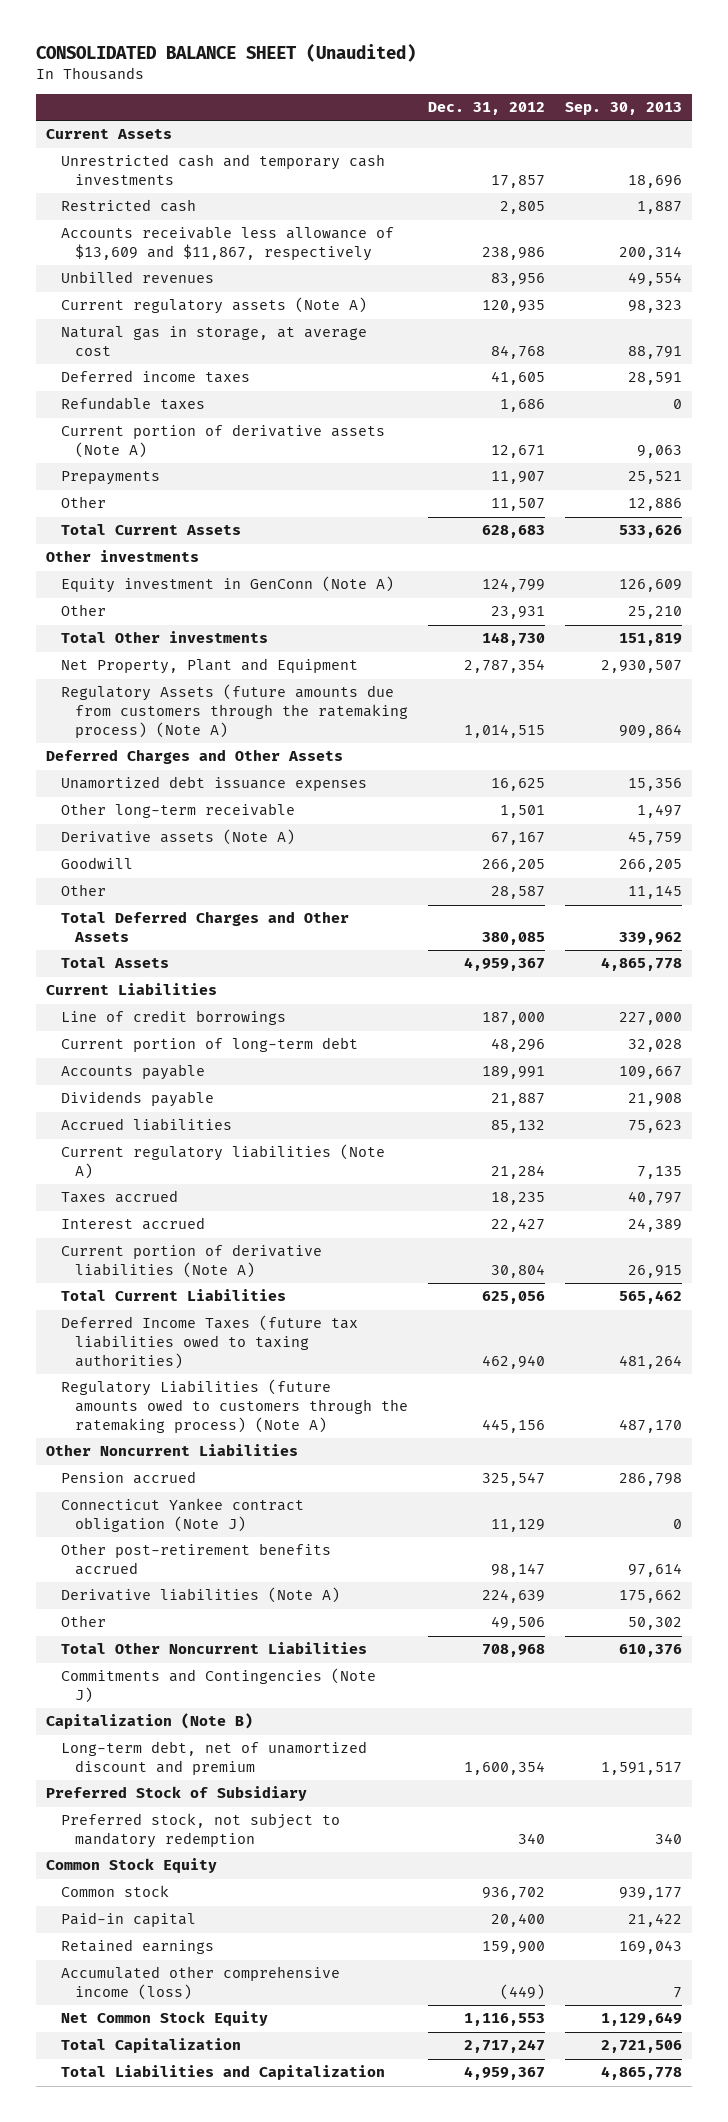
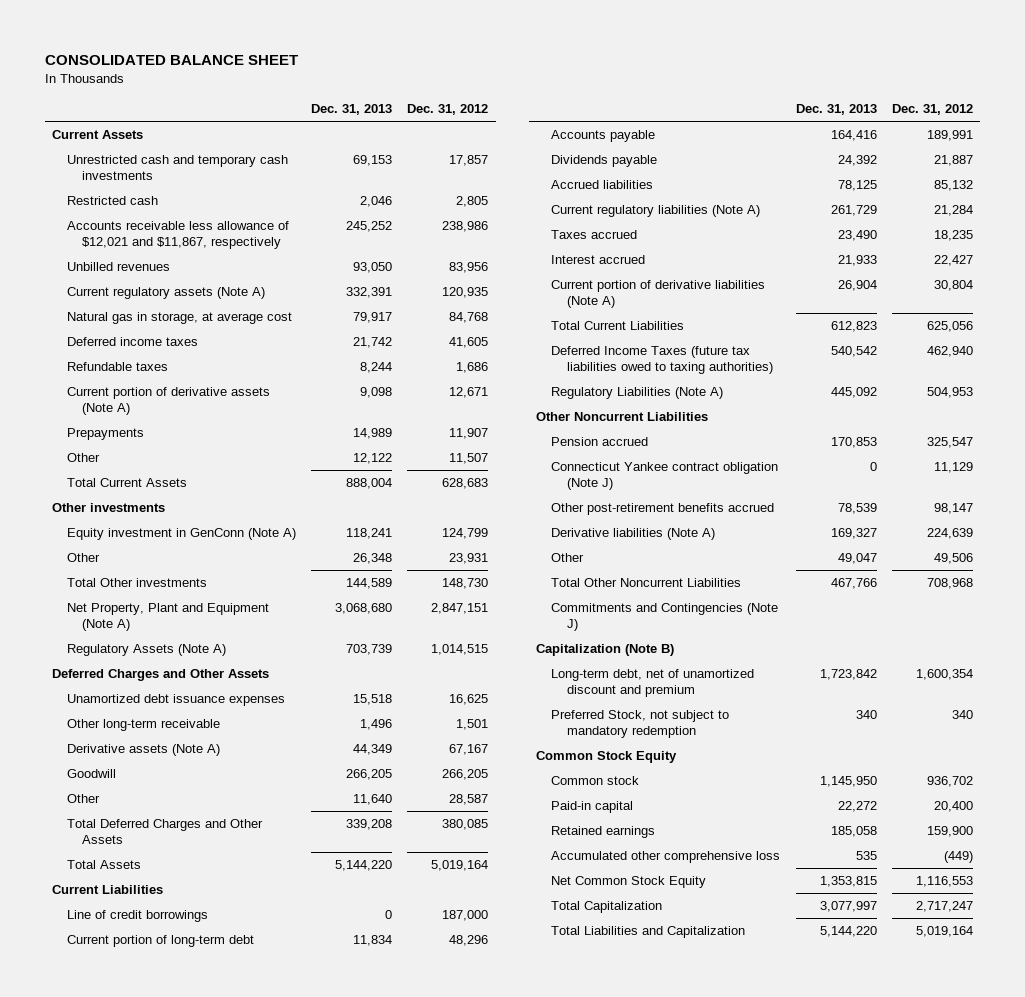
- CONSOLIDATED BALANCE SHEET (Unaudited)
+ CONSOLIDATED BALANCE SHEET
- | Dec. 31, 2012 | Sep. 30, 2013
+ | Dec. 31, 2013 | Dec. 31, 2012
- Accounts receivable less allowance of $13,609 and $11,867, respectively | 238,986 | 200,314
+ Accounts receivable less allowance of $12,021 and $11,867, respectively | 245,252 | 238,986
- Net Property, Plant and Equipment | 2,787,354 | 2,930,507
- Regulatory Assets (future amounts due from customers through the ratemaking process) (Note A) | 1,014,515 | 909,864
+ Net Property, Plant and Equipment (Note A) | 3,068,680 | 2,847,151
+ Regulatory Assets (Note A) | 703,739 | 1,014,515
- Total Assets | 4,959,367 | 4,865,778
+ Total Assets | 5,144,220 | 5,019,164
- Regulatory Liabilities (future amounts owed to customers through the ratemaking process) (Note A) | 445,156 | 487,170
+ Regulatory Liabilities (Note A) | 445,092 | 504,953
- Preferred Stock of Subsidiary
- Preferred stock, not subject to mandatory redemption | 340 | 340
+ Preferred Stock, not subject to mandatory redemption | 340 | 340
- Accumulated other comprehensive income (loss) | (449) | 7
+ Accumulated other comprehensive loss | 535 | (449)
- Total Liabilities and Capitalization | 4,959,367 | 4,865,778
+ Total Liabilities and Capitalization | 5,144,220 | 5,019,164

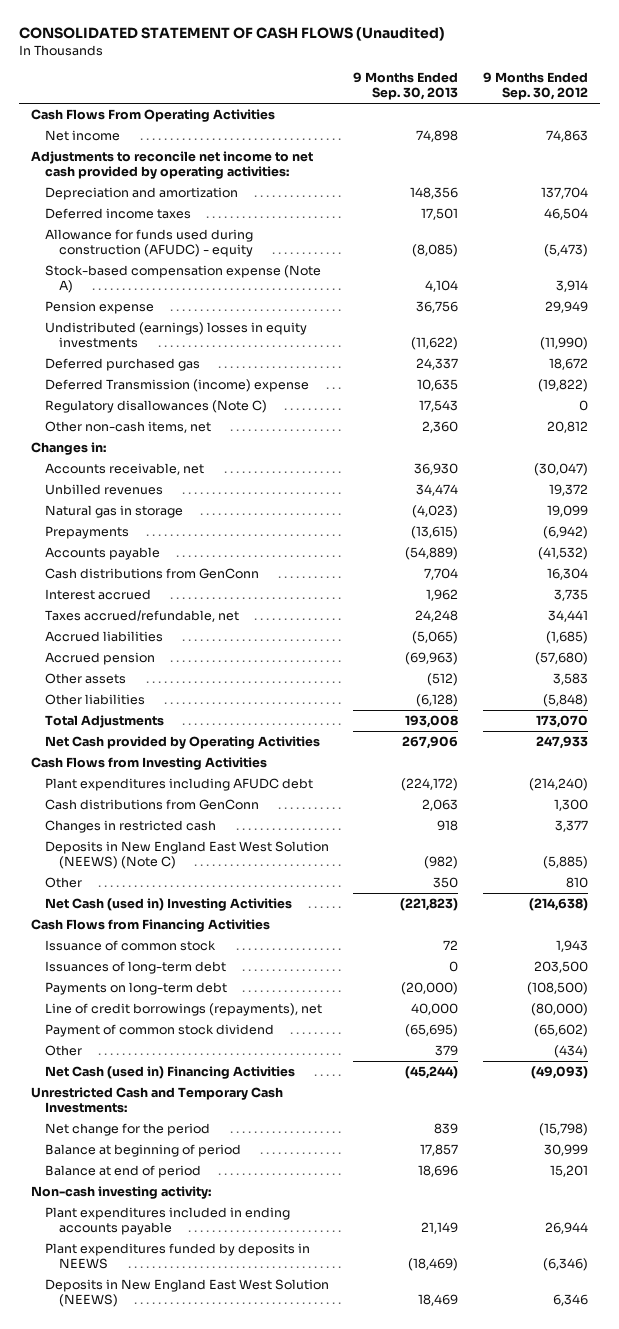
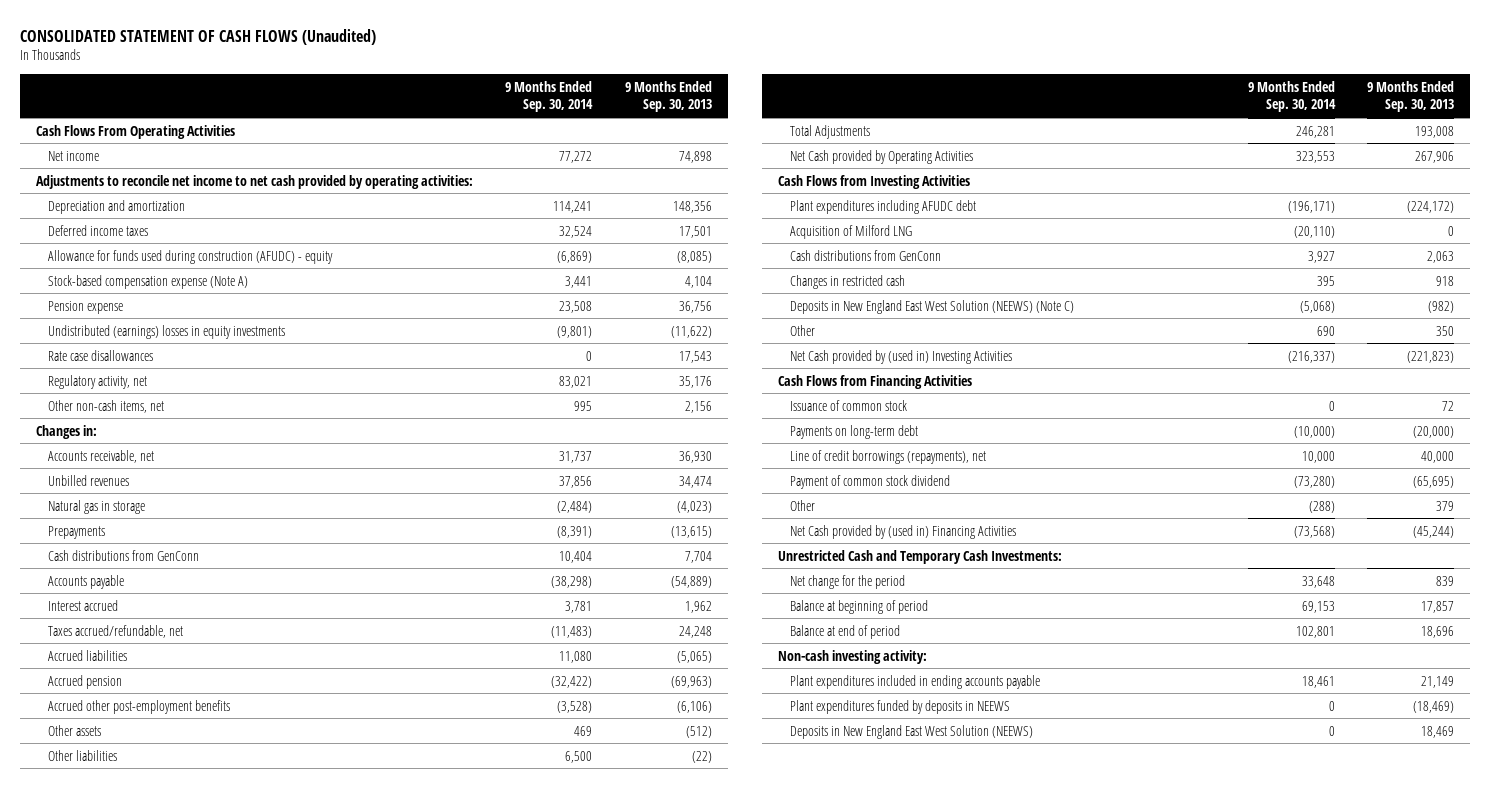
- | 9 Months Ended Sep. 30, 2013 | 9 Months Ended Sep. 30, 2012
+ | 9 Months Ended Sep. 30, 2014 | 9 Months Ended Sep. 30, 2013
- Deferred purchased gas | 24,337 | 18,672
- Deferred Transmission (income) expense | 10,635 | (19,822)
- Regulatory disallowances (Note C) | 17,543 | 0
- Other non-cash items, net | 2,360 | 20,812
+ Rate case disallowances | 0 | 17,543
+ Regulatory activity, net | 83,021 | 35,176
+ Other non-cash items, net | 995 | 2,156
moved down: Accounts payable | (38,298) | (54,889)
+ Accrued other post-employment benefits | (3,528) | (6,106)
- Other liabilities | (6,128) | (5,848)
+ Other liabilities | 6,500 | (22)
+ Acquisition of Milford LNG | (20,110) | 0
- Net Cash (used in) Investing Activities | (221,823) | (214,638)
+ Net Cash provided by (used in) Investing Activities | (216,337) | (221,823)
- Issuances of long-term debt | 0 | 203,500
- Net Cash (used in) Financing Activities | (45,244) | (49,093)
+ Net Cash provided by (used in) Financing Activities | (73,568) | (45,244)

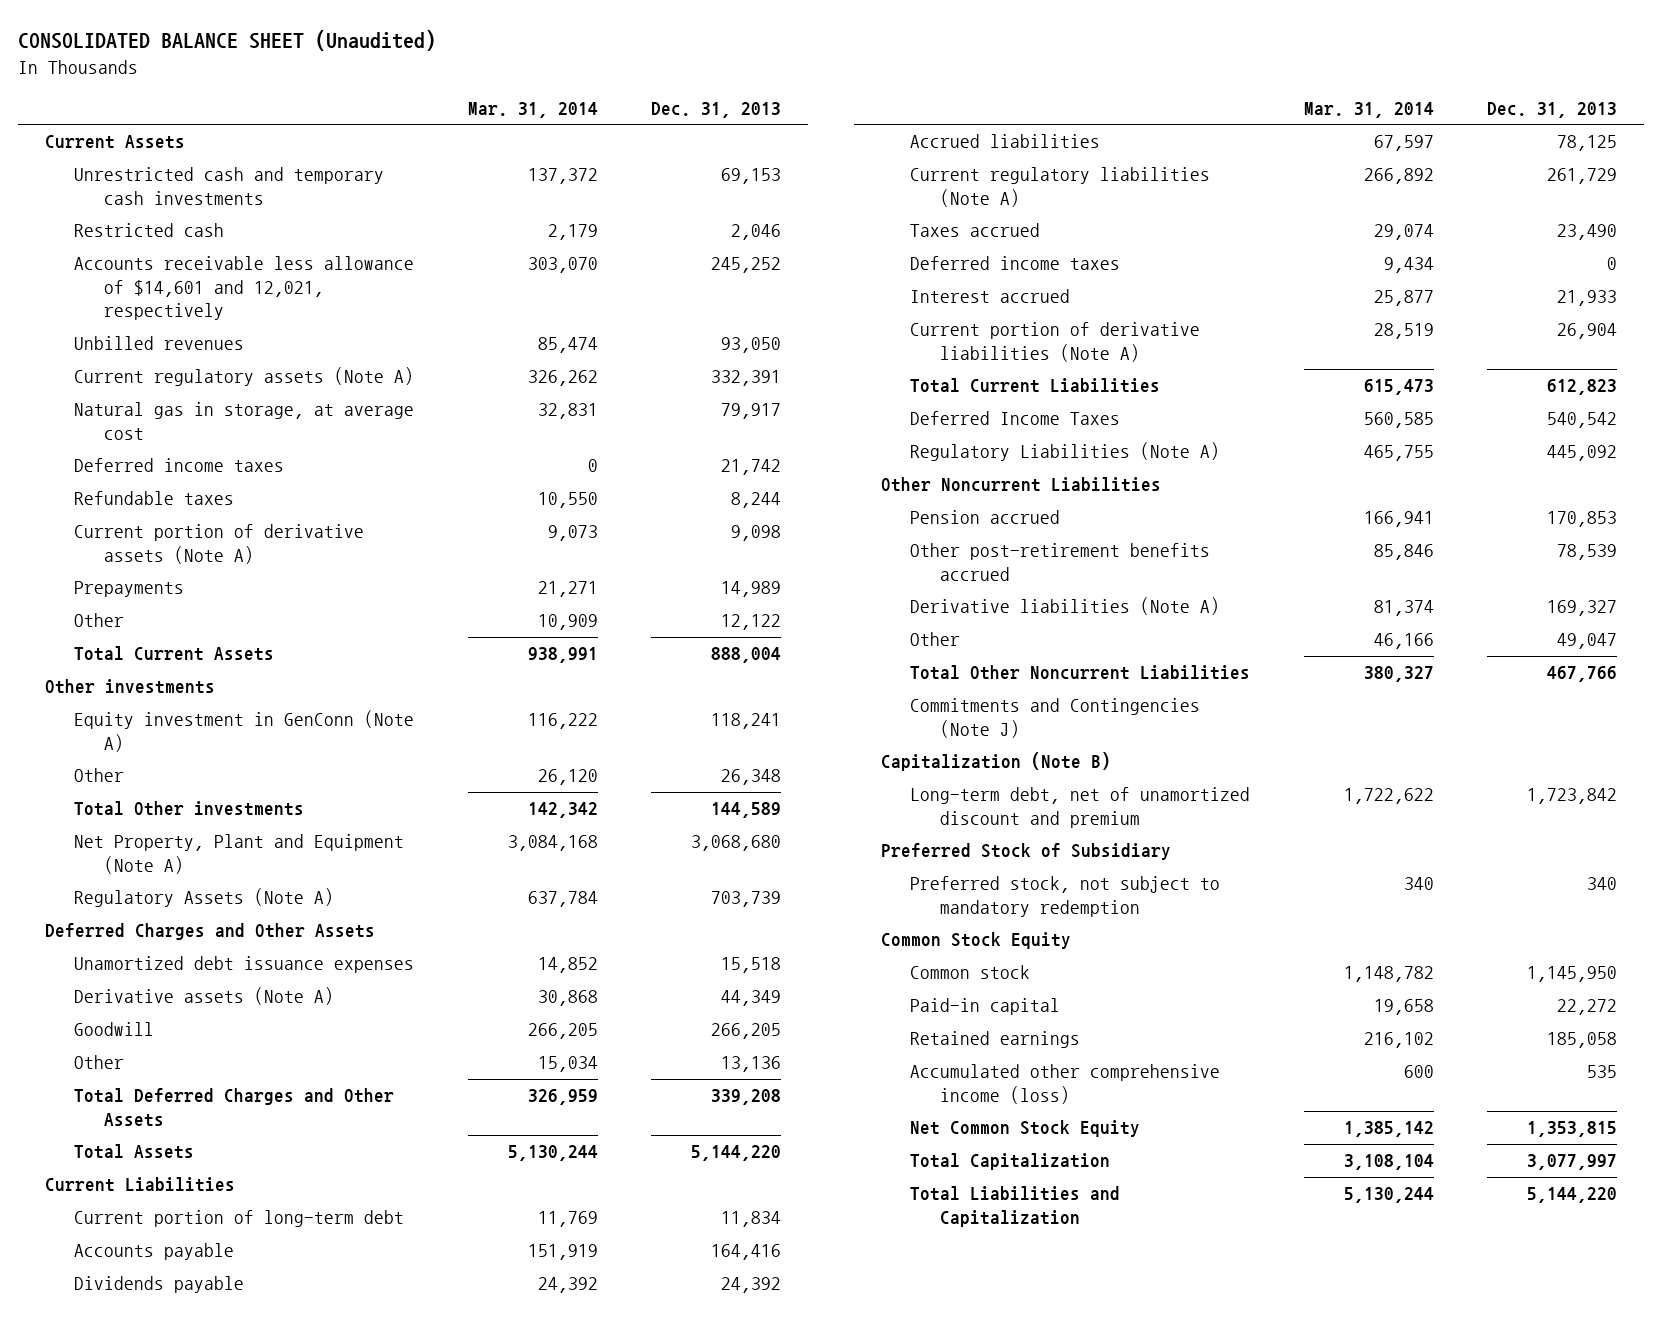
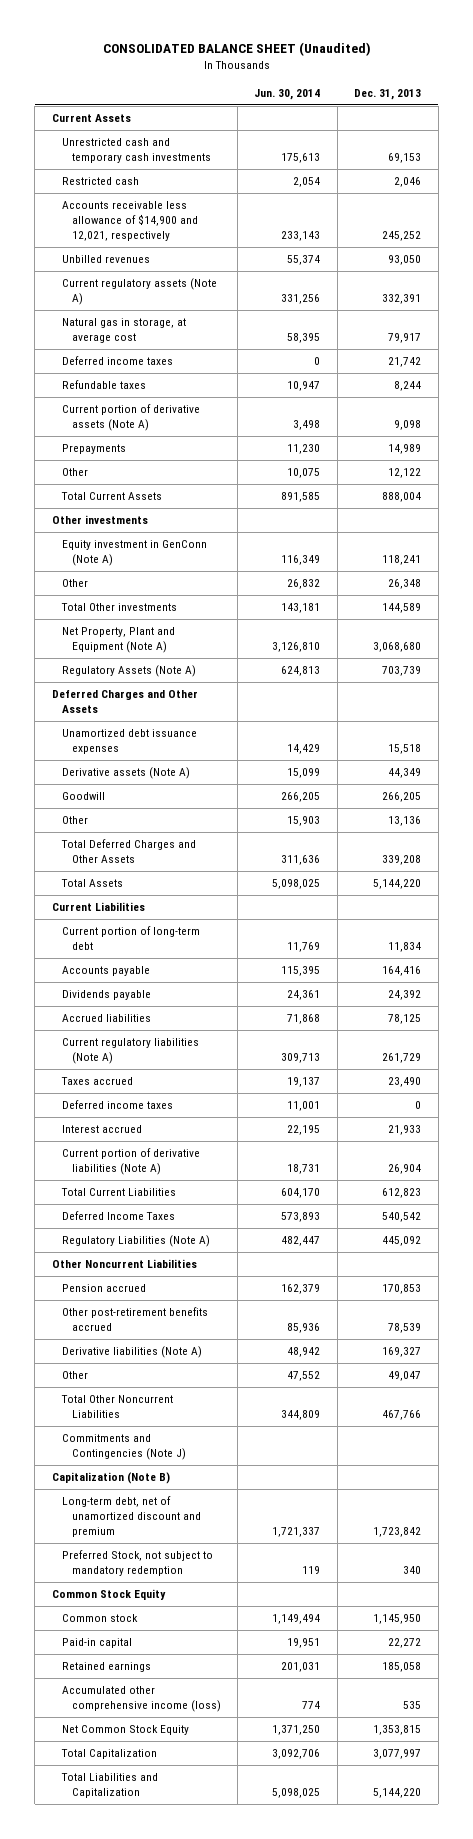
- | Mar. 31, 2014 | Dec. 31, 2013
+ | Jun. 30, 2014 | Dec. 31, 2013
- Accounts receivable less allowance of $14,601 and 12,021, respectively | 303,070 | 245,252
+ Accounts receivable less allowance of $14,900 and 12,021, respectively | 233,143 | 245,252
- Preferred Stock of Subsidiary
- Preferred stock, not subject to mandatory redemption | 340 | 340
+ Preferred Stock, not subject to mandatory redemption | 119 | 340

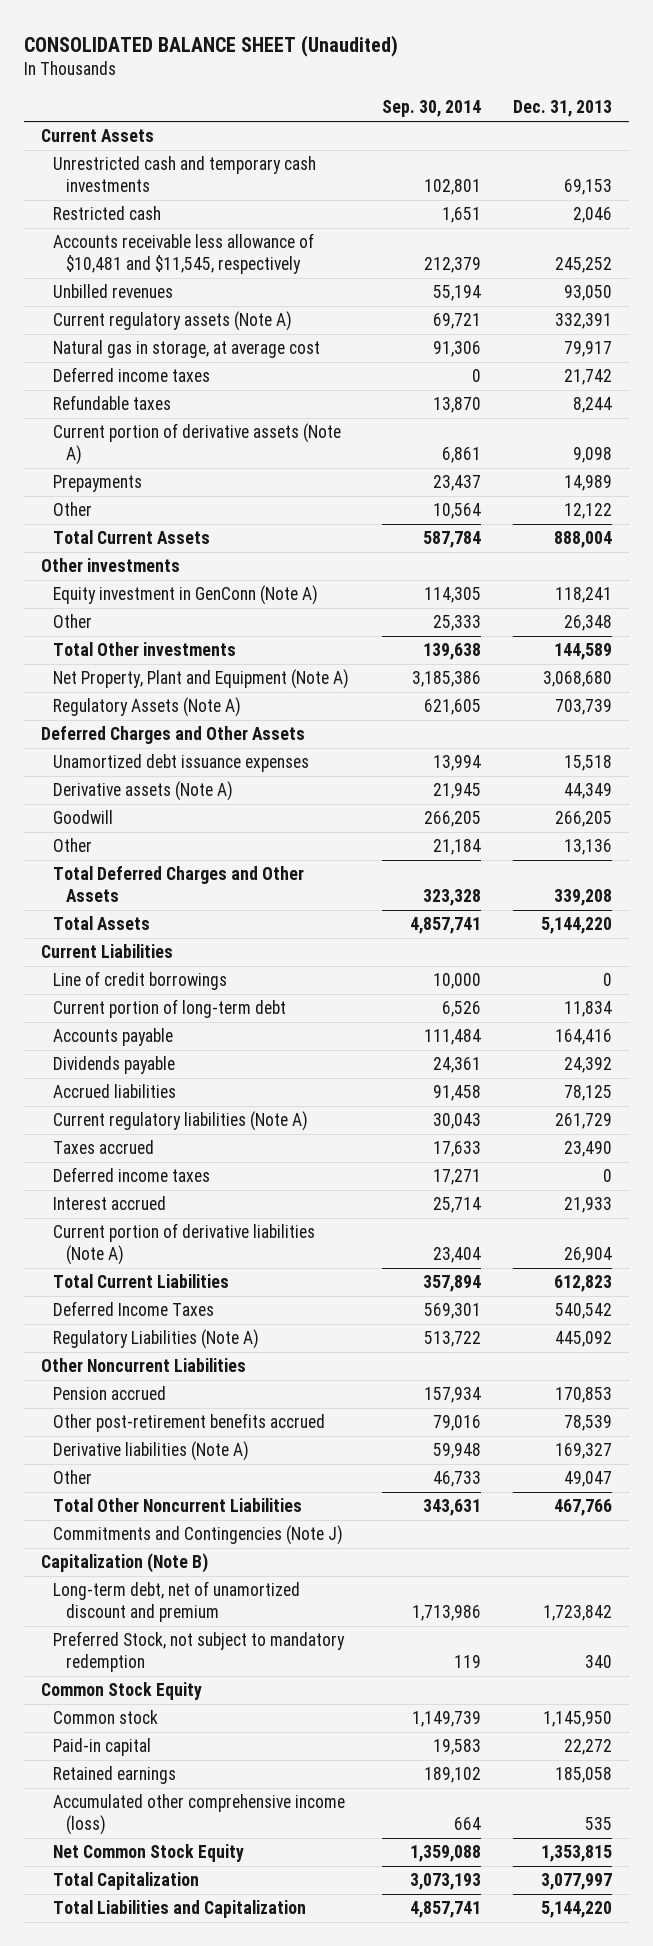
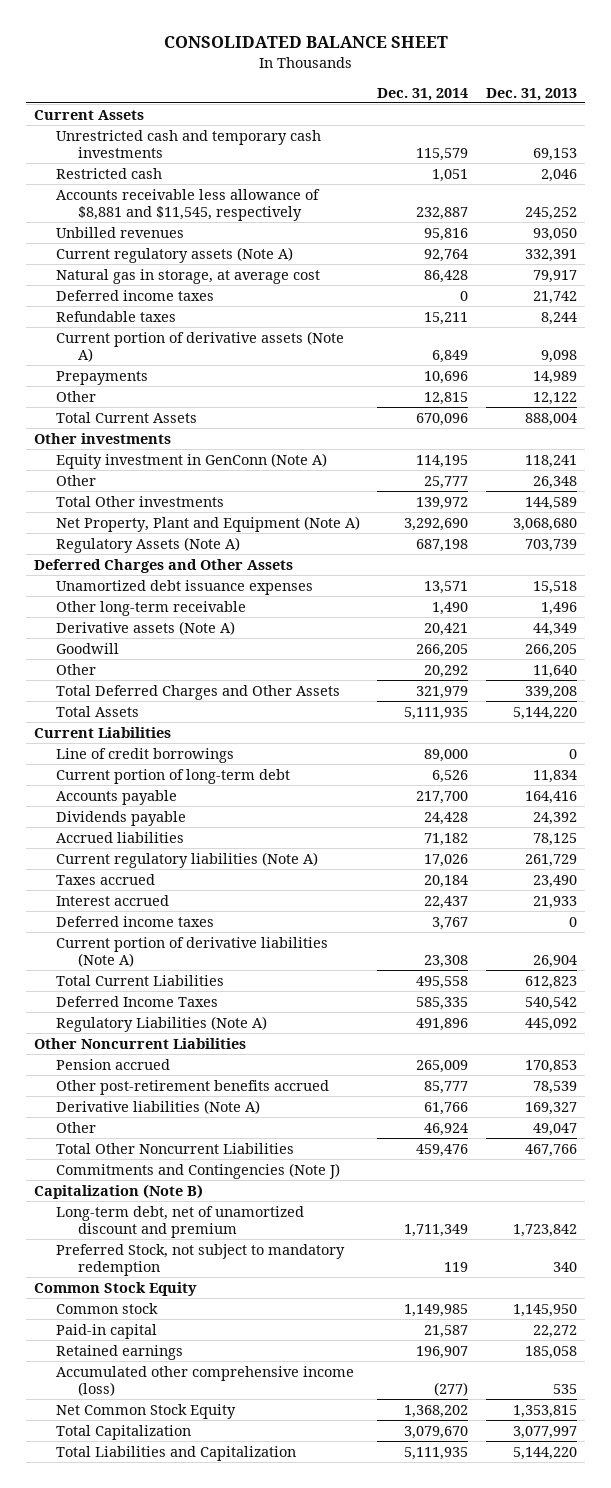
- CONSOLIDATED BALANCE SHEET (Unaudited)
+ CONSOLIDATED BALANCE SHEET
- | Sep. 30, 2014 | Dec. 31, 2013
+ | Dec. 31, 2014 | Dec. 31, 2013
- Accounts receivable less allowance of $10,481 and $11,545, respectively | 212,379 | 245,252
+ Accounts receivable less allowance of $8,881 and $11,545, respectively | 232,887 | 245,252
+ Other long-term receivable | 1,490 | 1,496
- Other | 21,184 | 13,136
+ Other | 20,292 | 11,640
moved down: Deferred income taxes | 3,767 | 0

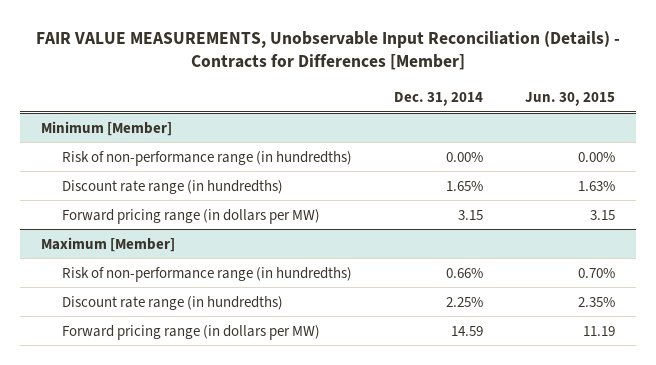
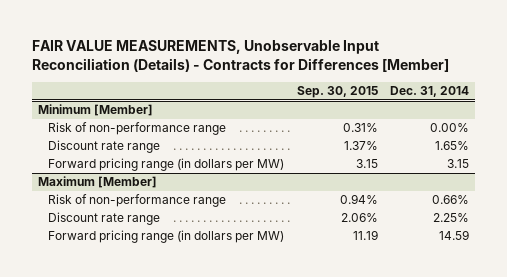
- | Dec. 31, 2014 | Jun. 30, 2015
+ | Sep. 30, 2015 | Dec. 31, 2014
@ Minimum [Member]
- Risk of non-performance range (in hundredths) | 0.00% | 0.00%
- Discount rate range (in hundredths) | 1.65% | 1.63%
+ Risk of non-performance range | 0.31% | 0.00%
+ Discount rate range | 1.37% | 1.65%
@ Maximum [Member]
- Risk of non-performance range (in hundredths) | 0.66% | 0.70%
- Discount rate range (in hundredths) | 2.25% | 2.35%
+ Risk of non-performance range | 0.94% | 0.66%
+ Discount rate range | 2.06% | 2.25%

